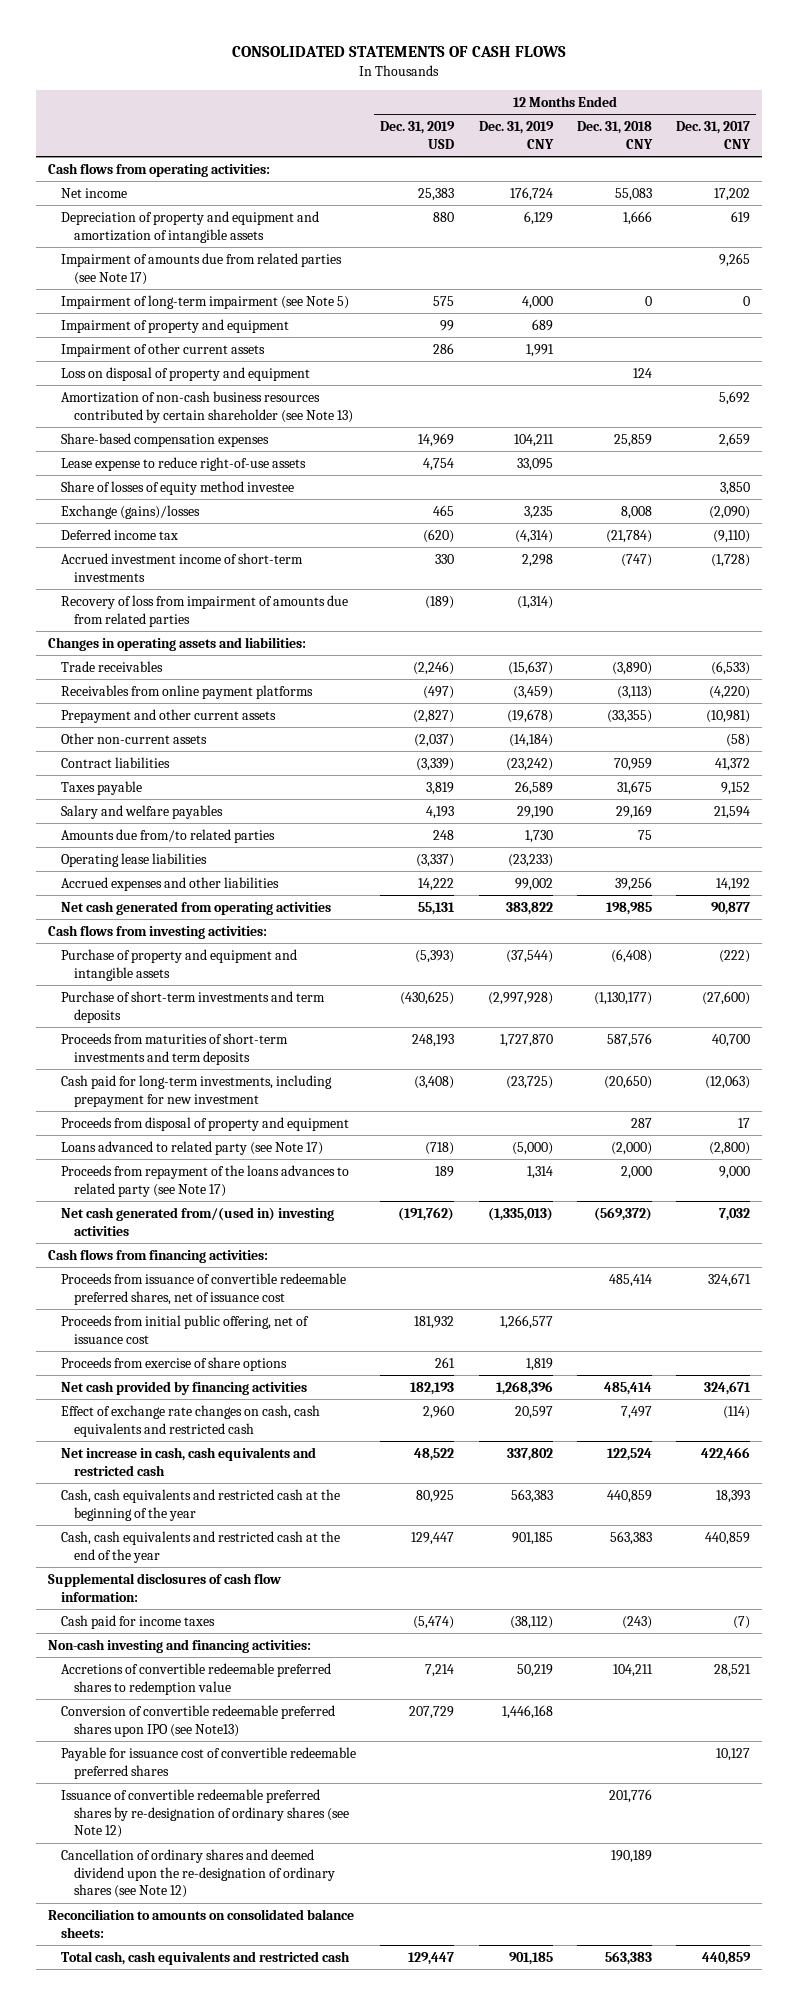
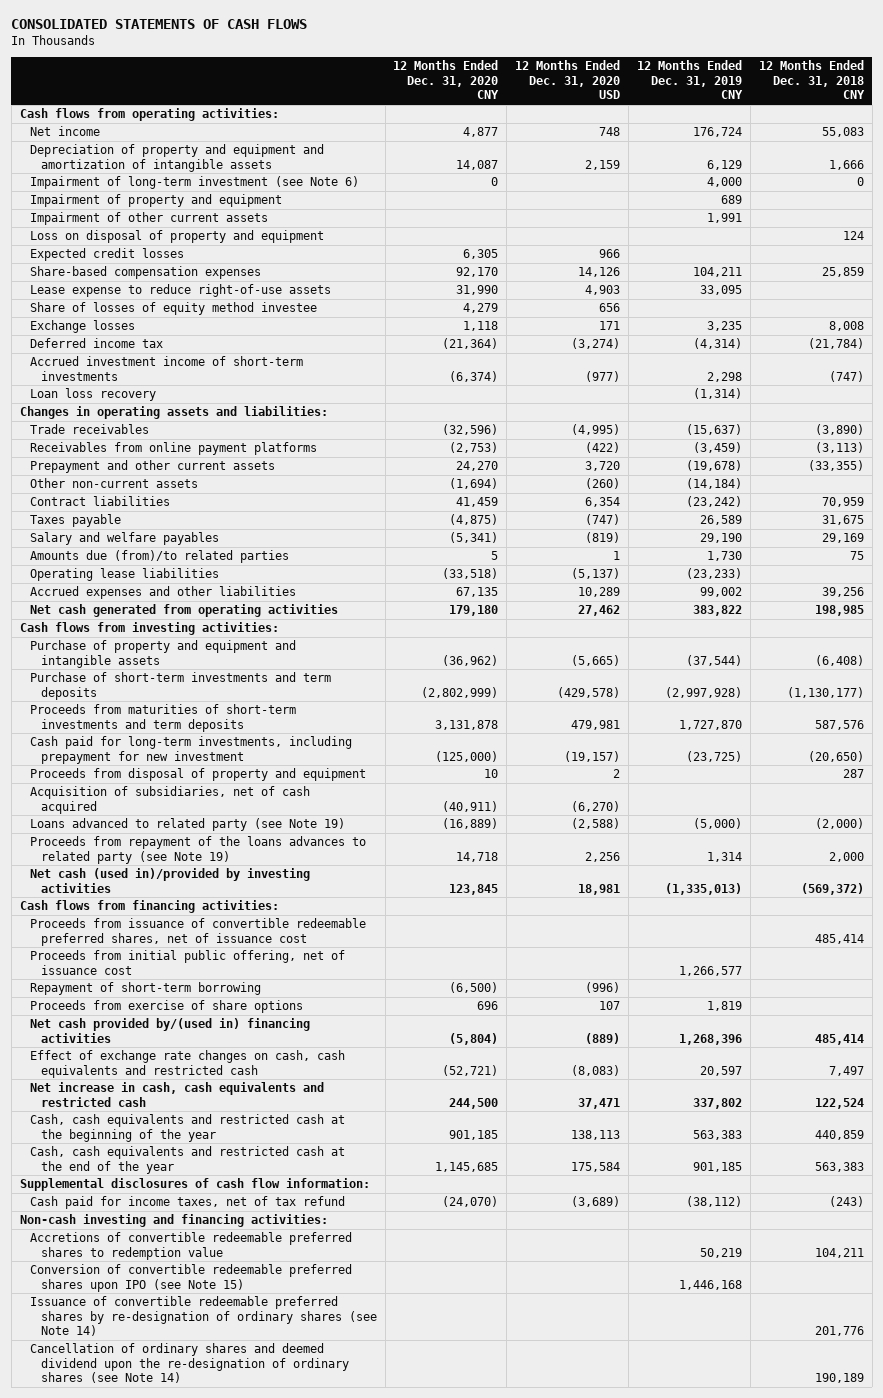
- | 12 Months Ended Dec. 31, 2019 USD | 12 Months Ended Dec. 31, 2019 CNY | 12 Months Ended Dec. 31, 2018 CNY | 12 Months Ended Dec. 31, 2017 CNY
+ | 12 Months Ended Dec. 31, 2020 CNY | 12 Months Ended Dec. 31, 2020 USD | 12 Months Ended Dec. 31, 2019 CNY | 12 Months Ended Dec. 31, 2018 CNY
- Impairment of amounts due from related parties (see Note 17) | | | | 9,265
- Impairment of long-term impairment (see Note 5) | 575 | 4,000 | 0 | 0
+ Impairment of long-term investment (see Note 6) | 0 | | 4,000 | 0
- Amortization of non-cash business resources contributed by certain shareholder (see Note 13) | | | | 5,692
+ Expected credit losses | 6,305 | 966 | |
- Exchange (gains)/losses | 465 | 3,235 | 8,008 | (2,090)
+ Exchange losses | 1,118 | 171 | 3,235 | 8,008
- Recovery of loss from impairment of amounts due from related parties | (189) | (1,314) | |
+ Loan loss recovery | | | (1,314) |
- Amounts due from/to related parties | 248 | 1,730 | 75 |
+ Amounts due (from)/to related parties | 5 | 1 | 1,730 | 75
- Loans advanced to related party (see Note 17) | (718) | (5,000) | (2,000) | (2,800)
- Proceeds from repayment of the loans advances to related party (see Note 17) | 189 | 1,314 | 2,000 | 9,000
- Net cash generated from/(used in) investing activities | (191,762) | (1,335,013) | (569,372) | 7,032
+ Acquisition of subsidiaries, net of cash acquired | (40,911) | (6,270) | |
+ Loans advanced to related party (see Note 19) | (16,889) | (2,588) | (5,000) | (2,000)
+ Proceeds from repayment of the loans advances to related party (see Note 19) | 14,718 | 2,256 | 1,314 | 2,000
+ Net cash (used in)/provided by investing activities | 123,845 | 18,981 | (1,335,013) | (569,372)
+ Repayment of short-term borrowing | (6,500) | (996) | |
- Net cash provided by financing activities | 182,193 | 1,268,396 | 485,414 | 324,671
+ Net cash provided by/(used in) financing activities | (5,804) | (889) | 1,268,396 | 485,414
- Cash paid for income taxes | (5,474) | (38,112) | (243) | (7)
+ Cash paid for income taxes, net of tax refund | (24,070) | (3,689) | (38,112) | (243)
- Conversion of convertible redeemable preferred shares upon IPO (see Note13) | 207,729 | 1,446,168 | |
- Payable for issuance cost of convertible redeemable preferred shares | | | | 10,127
- Issuance of convertible redeemable preferred shares by re-designation of ordinary shares (see Note 12) | | | 201,776 |
- Cancellation of ordinary shares and deemed dividend upon the re-designation of ordinary shares (see Note 12) | | | 190,189 |
- Reconciliation to amounts on consolidated balance sheets:
- Total cash, cash equivalents and restricted cash | 129,447 | 901,185 | 563,383 | 440,859
+ Conversion of convertible redeemable preferred shares upon IPO (see Note 15) | | | 1,446,168 |
+ Issuance of convertible redeemable preferred shares by re-designation of ordinary shares (see Note 14) | | | | 201,776
+ Cancellation of ordinary shares and deemed dividend upon the re-designation of ordinary shares (see Note 14) | | | | 190,189

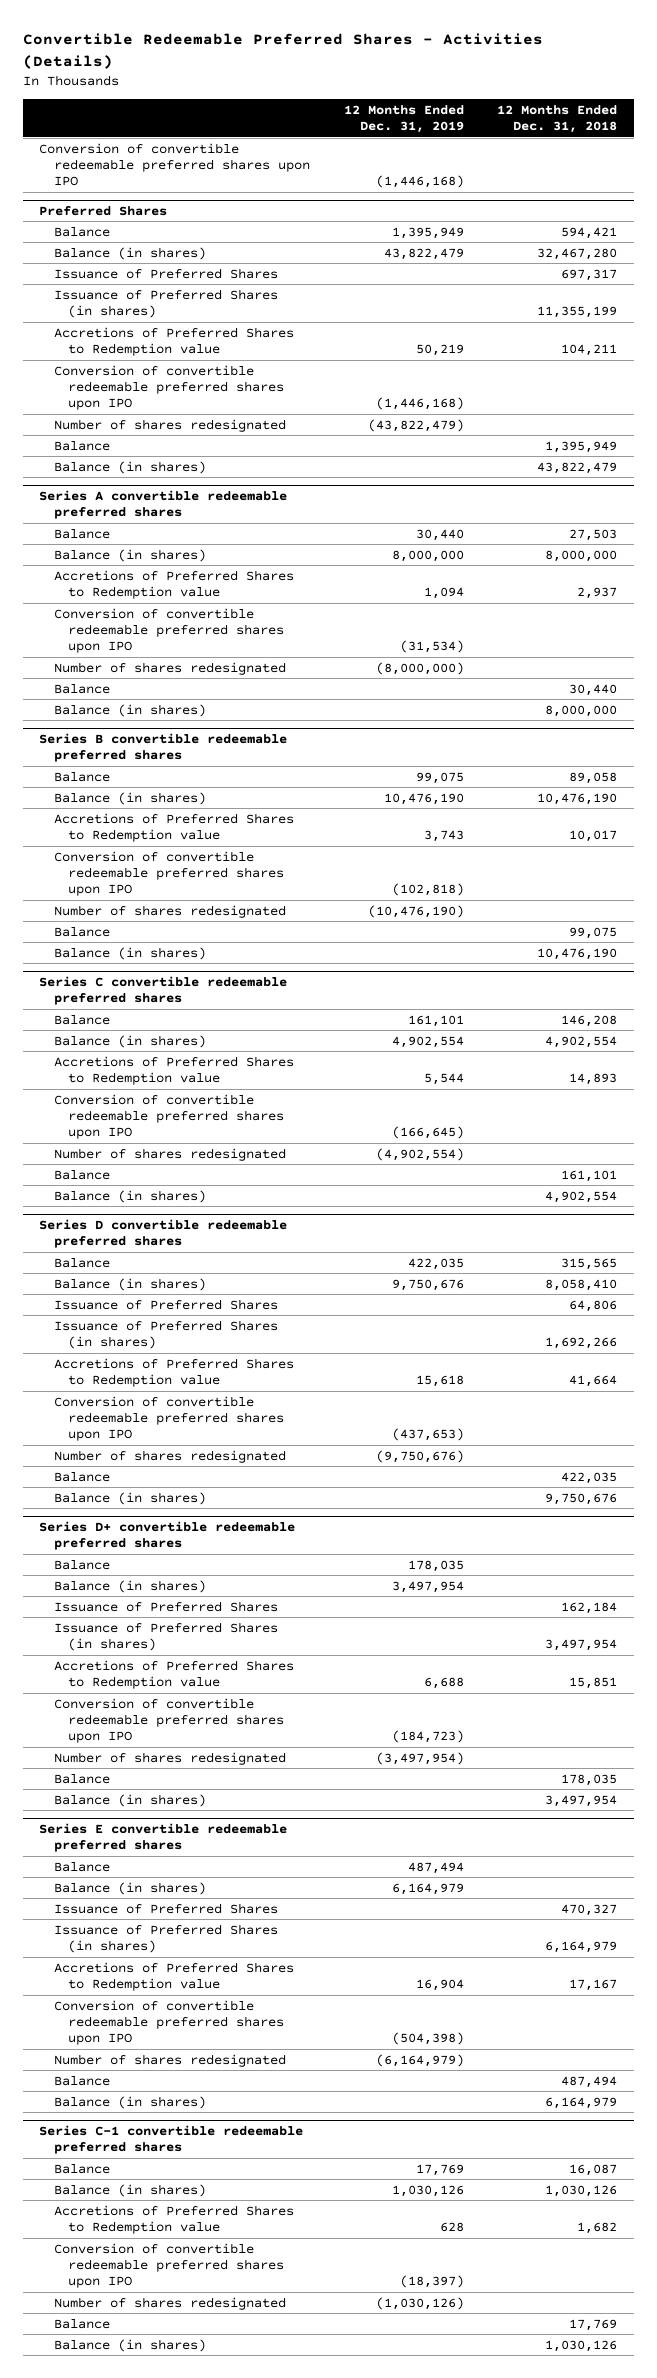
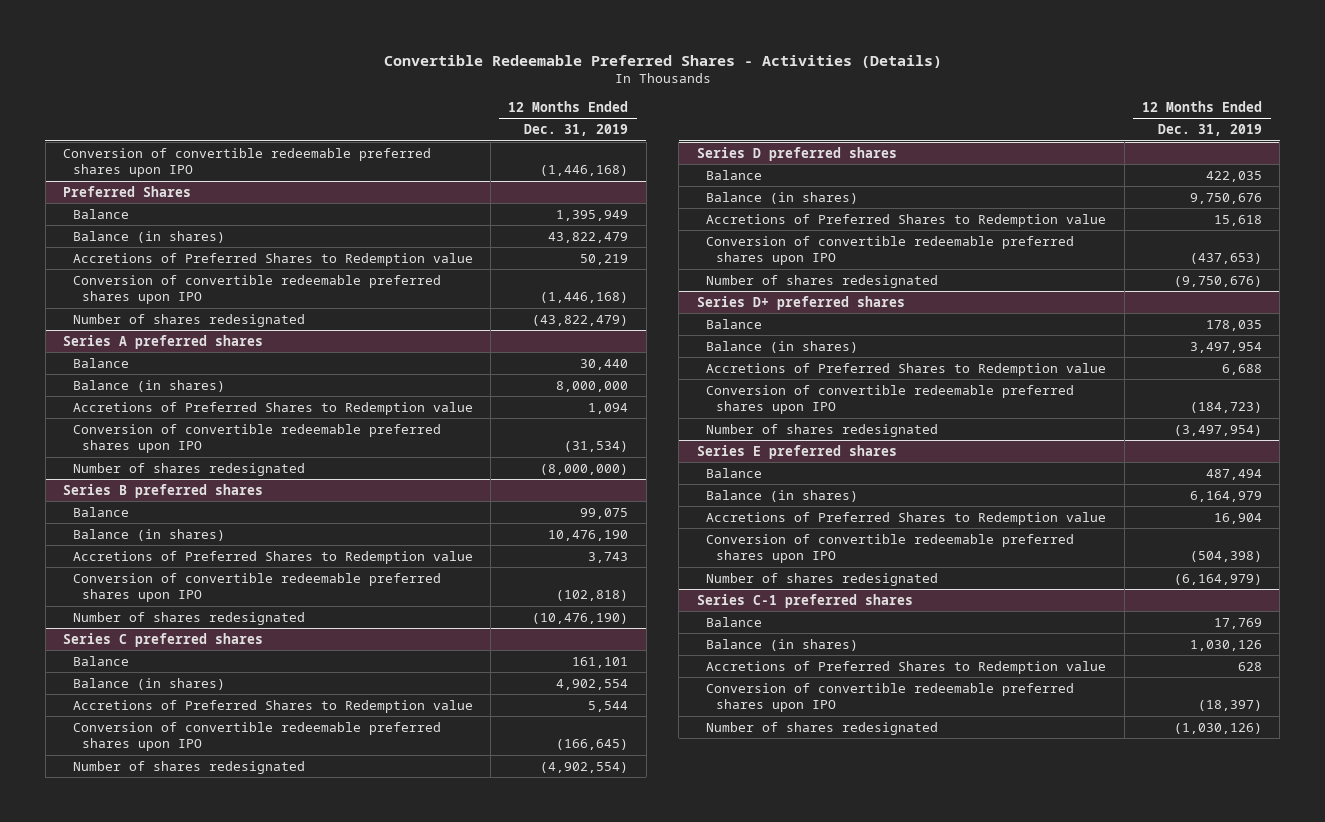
- | 12 Months Ended Dec. 31, 2019 | 12 Months Ended Dec. 31, 2018
+ | 12 Months Ended Dec. 31, 2019
@ Preferred Shares
- Issuance of Preferred Shares | | 697,317
- Issuance of Preferred Shares (in shares) | | 11,355,199
- Balance | | 1,395,949
- Balance (in shares) | | 43,822,479
- Series A convertible redeemable preferred shares
+ Series A preferred shares
- Balance | | 30,440
- Balance (in shares) | | 8,000,000
- Series B convertible redeemable preferred shares
+ Series B preferred shares
- Balance | | 99,075
- Balance (in shares) | | 10,476,190
- Series C convertible redeemable preferred shares
+ Series C preferred shares
- Balance | | 161,101
- Balance (in shares) | | 4,902,554
- Series D convertible redeemable preferred shares
+ Series D preferred shares
- Issuance of Preferred Shares | | 64,806
- Issuance of Preferred Shares (in shares) | | 1,692,266
- Balance | | 422,035
- Balance (in shares) | | 9,750,676
- Series D+ convertible redeemable preferred shares
+ Series D+ preferred shares
- Issuance of Preferred Shares | | 162,184
- Issuance of Preferred Shares (in shares) | | 3,497,954
- Balance | | 178,035
- Balance (in shares) | | 3,497,954
- Series E convertible redeemable preferred shares
+ Series E preferred shares
- Issuance of Preferred Shares | | 470,327
- Issuance of Preferred Shares (in shares) | | 6,164,979
- Balance | | 487,494
- Balance (in shares) | | 6,164,979
- Series C-1 convertible redeemable preferred shares
+ Series C-1 preferred shares
- Balance | | 17,769
- Balance (in shares) | | 1,030,126

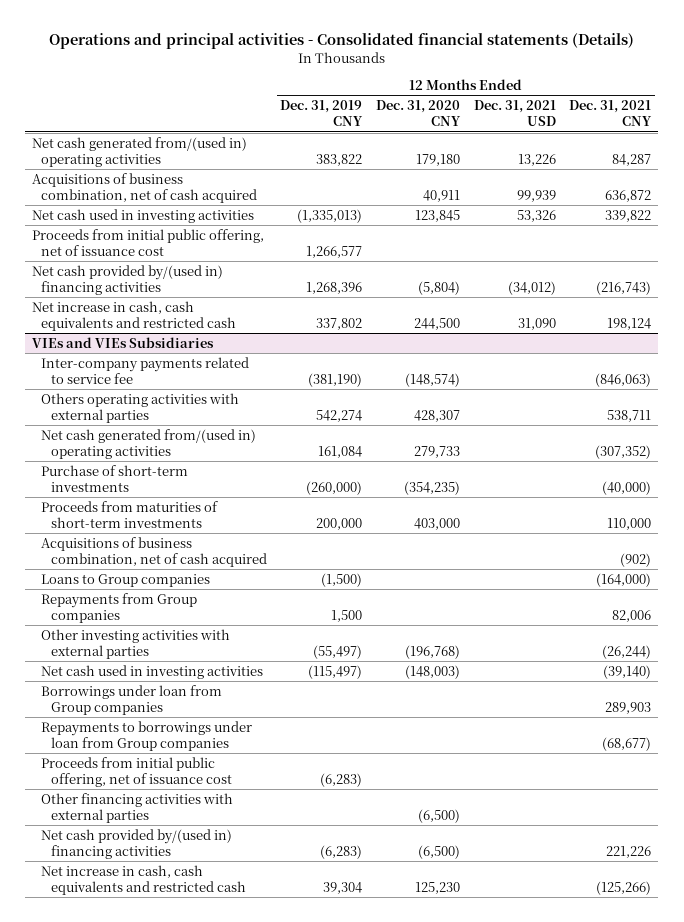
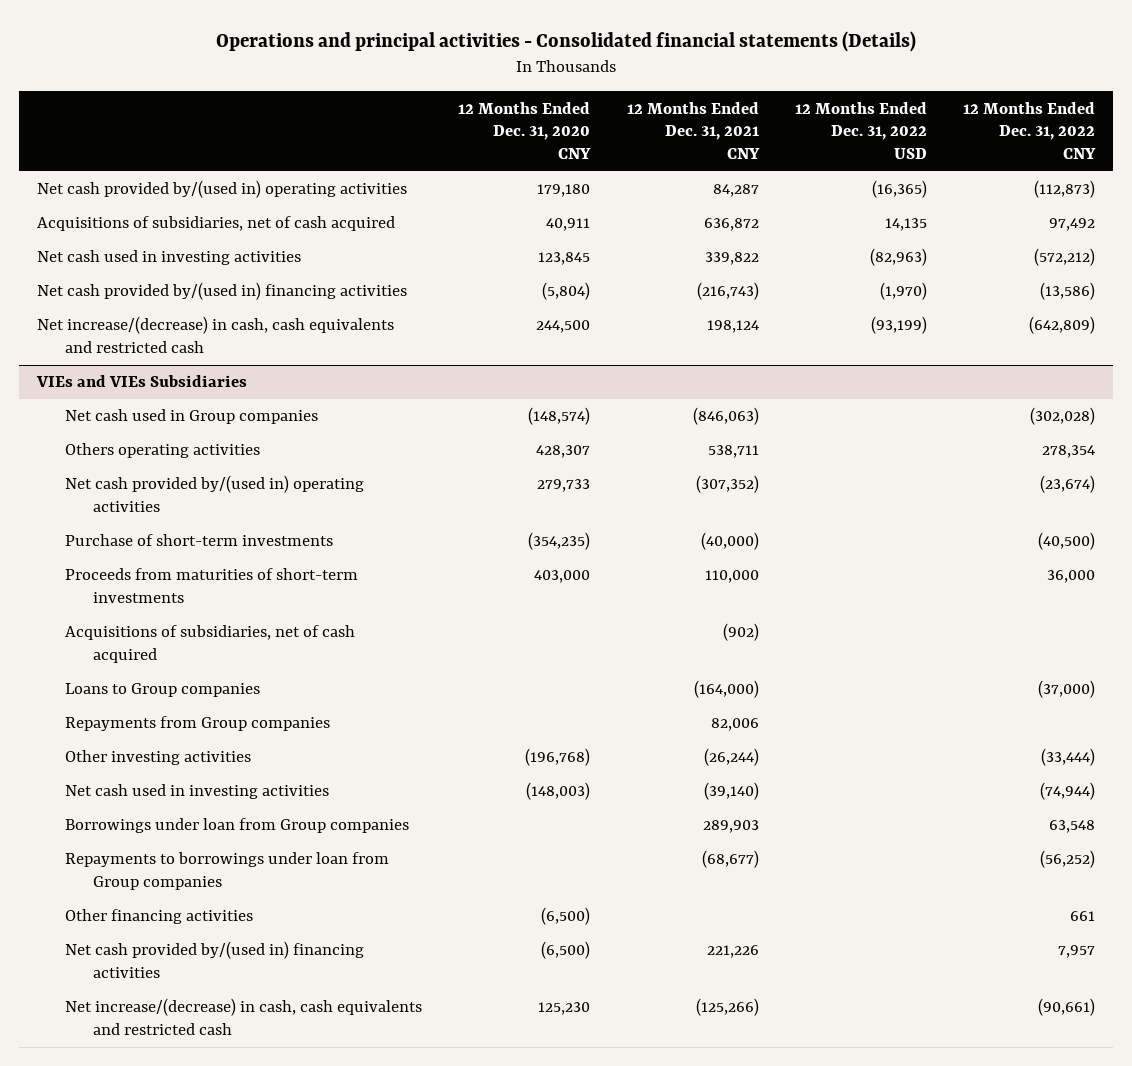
- | 12 Months Ended Dec. 31, 2019 CNY | 12 Months Ended Dec. 31, 2020 CNY | 12 Months Ended Dec. 31, 2021 USD | 12 Months Ended Dec. 31, 2021 CNY
+ | 12 Months Ended Dec. 31, 2020 CNY | 12 Months Ended Dec. 31, 2021 CNY | 12 Months Ended Dec. 31, 2022 USD | 12 Months Ended Dec. 31, 2022 CNY
- Net cash generated from/(used in) operating activities | 383,822 | 179,180 | 13,226 | 84,287
- Acquisitions of business combination, net of cash acquired | | 40,911 | 99,939 | 636,872
+ Net cash provided by/(used in) operating activities | 179,180 | 84,287 | (16,365) | (112,873)
+ Acquisitions of subsidiaries, net of cash acquired | 40,911 | 636,872 | 14,135 | 97,492
- Proceeds from initial public offering, net of issuance cost | 1,266,577 | | |
- Net increase in cash, cash equivalents and restricted cash | 337,802 | 244,500 | 31,090 | 198,124
+ Net increase/(decrease) in cash, cash equivalents and restricted cash | 244,500 | 198,124 | (93,199) | (642,809)
@ VIEs and VIEs Subsidiaries
- Inter-company payments related to service fee | (381,190) | (148,574) | | (846,063)
- Others operating activities with external parties | 542,274 | 428,307 | | 538,711
- Net cash generated from/(used in) operating activities | 161,084 | 279,733 | | (307,352)
+ Net cash used in Group companies | (148,574) | (846,063) | | (302,028)
+ Others operating activities | 428,307 | 538,711 | | 278,354
+ Net cash provided by/(used in) operating activities | 279,733 | (307,352) | | (23,674)
- Acquisitions of business combination, net of cash acquired | | | | (902)
+ Acquisitions of subsidiaries, net of cash acquired | | (902) | |
- Other investing activities with external parties | (55,497) | (196,768) | | (26,244)
+ Other investing activities | (196,768) | (26,244) | | (33,444)
- Proceeds from initial public offering, net of issuance cost | (6,283) | | |
- Other financing activities with external parties | | (6,500) | |
+ Other financing activities | (6,500) | | | 661
- Net increase in cash, cash equivalents and restricted cash | 39,304 | 125,230 | | (125,266)
+ Net increase/(decrease) in cash, cash equivalents and restricted cash | 125,230 | (125,266) | | (90,661)

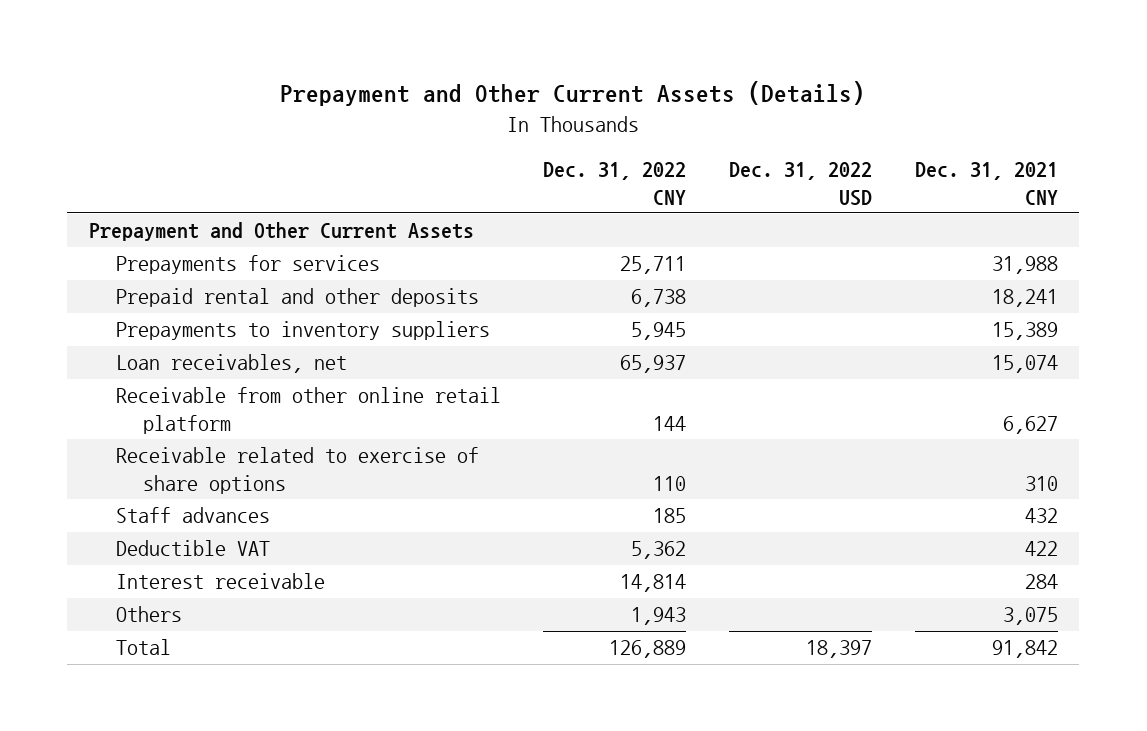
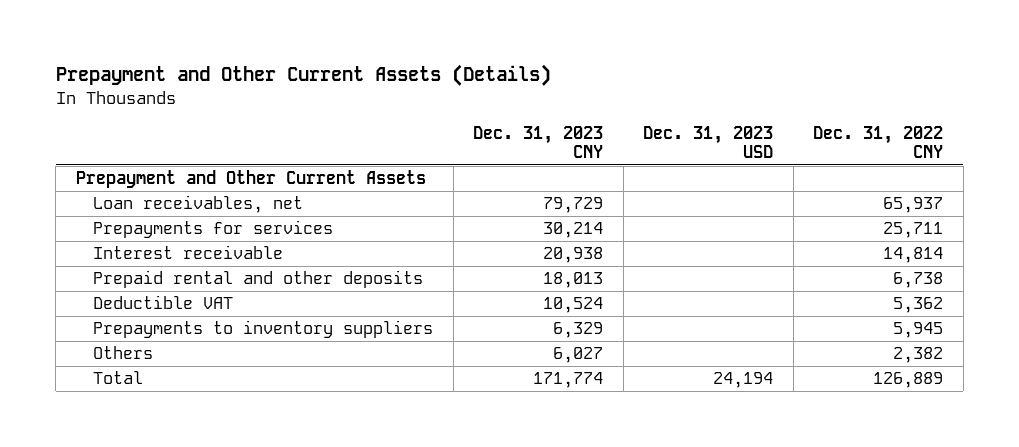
- | Dec. 31, 2022 CNY | Dec. 31, 2022 USD | Dec. 31, 2021 CNY
+ | Dec. 31, 2023 CNY | Dec. 31, 2023 USD | Dec. 31, 2022 CNY
moved up: Loan receivables, net | 79,729 | | 65,937
moved up: Interest receivable | 20,938 | | 14,814
- Receivable from other online retail platform | 144 | | 6,627
- Receivable related to exercise of share options | 110 | | 310
- Staff advances | 185 | | 432
- Others | 1,943 | | 3,075
moved down: Prepayments to inventory suppliers | 6,329 | | 5,945
+ Others | 6,027 | | 2,382

